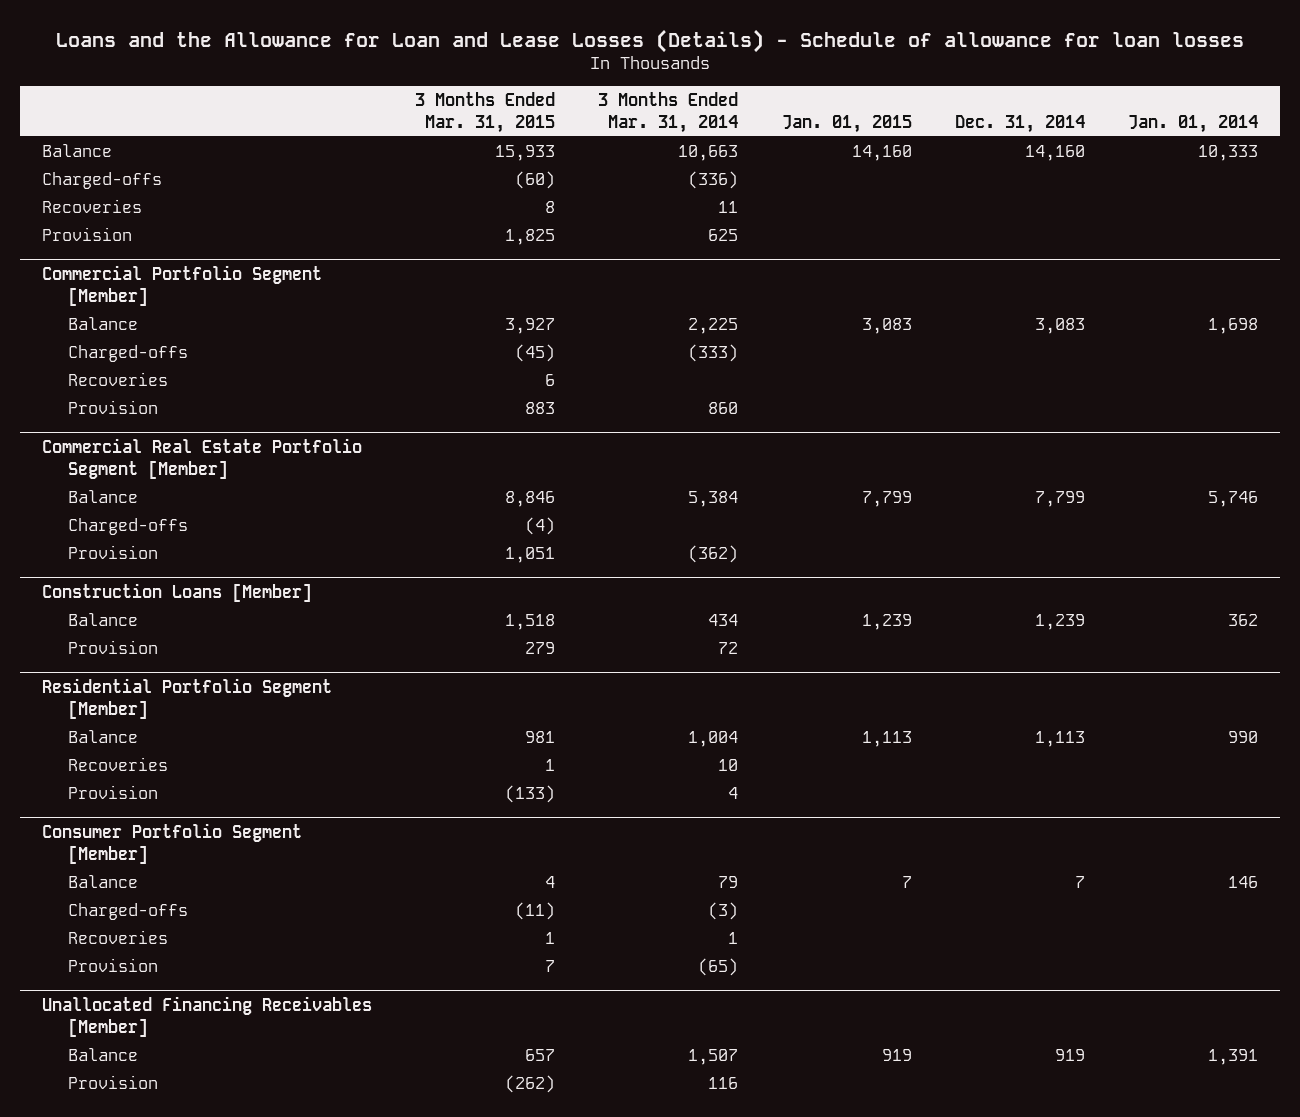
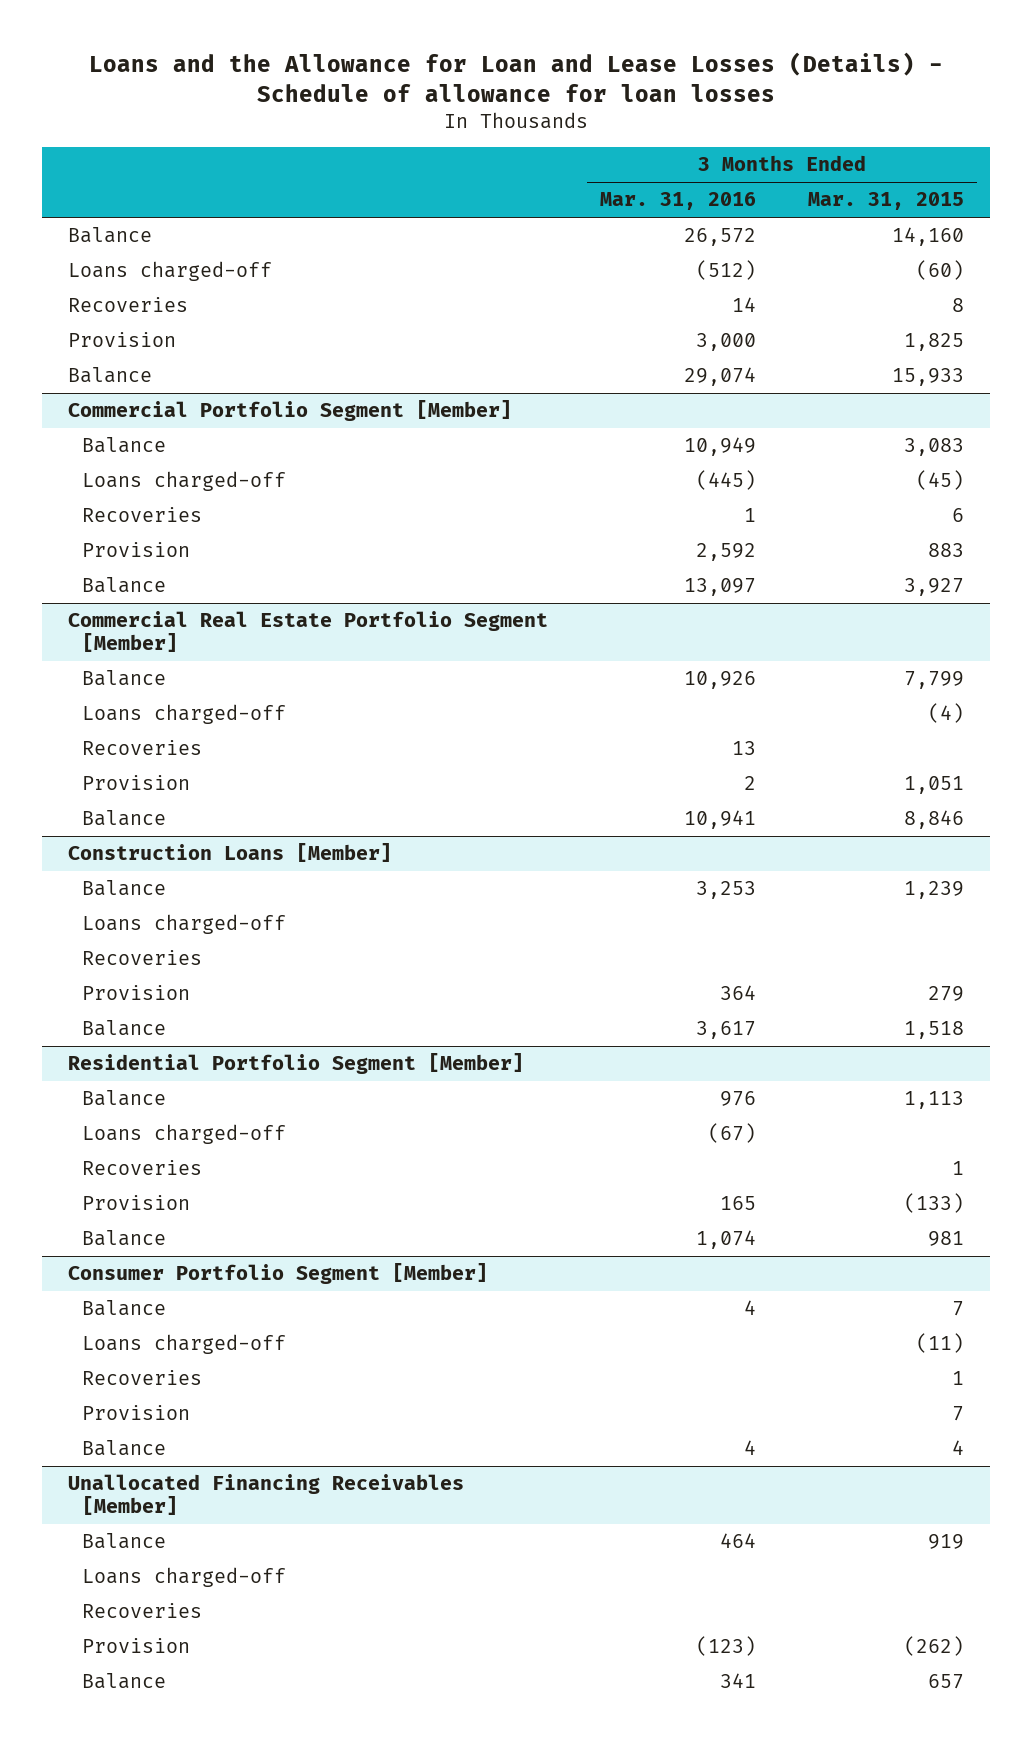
- | 3 Months Ended Mar. 31, 2015 | 3 Months Ended Mar. 31, 2014 | Jan. 01, 2015 | Dec. 31, 2014 | Jan. 01, 2014
+ | 3 Months Ended Mar. 31, 2016 | 3 Months Ended Mar. 31, 2015
- Charged-offs | (60) | (336) | | |
+ Balance | 26,572 | 14,160
+ Loans charged-off | (512) | (60)
moved down: Balance | 29,074 | 15,933
@ Commercial Portfolio Segment [Member]
- Charged-offs | (45) | (333) | | |
+ Balance | 10,949 | 3,083
+ Loans charged-off | (445) | (45)
moved down: Balance | 13,097 | 3,927
@ Commercial Real Estate Portfolio Segment [Member]
- Charged-offs | (4) | | | |
+ Balance | 10,926 | 7,799
+ Loans charged-off | | (4)
+ Recoveries | 13 |
moved down: Balance | 10,941 | 8,846
@ Construction Loans [Member]
+ Balance | 3,253 | 1,239
+ Loans charged-off
+ Recoveries
moved down: Balance | 3,617 | 1,518
@ Residential Portfolio Segment [Member]
+ Balance | 976 | 1,113
+ Loans charged-off | (67) |
moved down: Balance | 1,074 | 981
@ Consumer Portfolio Segment [Member]
- Charged-offs | (11) | (3) | | |
+ Balance | 4 | 7
+ Loans charged-off | | (11)
moved down: Balance | 4 | 4
@ Unallocated Financing Receivables [Member]
+ Balance | 464 | 919
+ Loans charged-off
+ Recoveries
moved down: Balance | 341 | 657

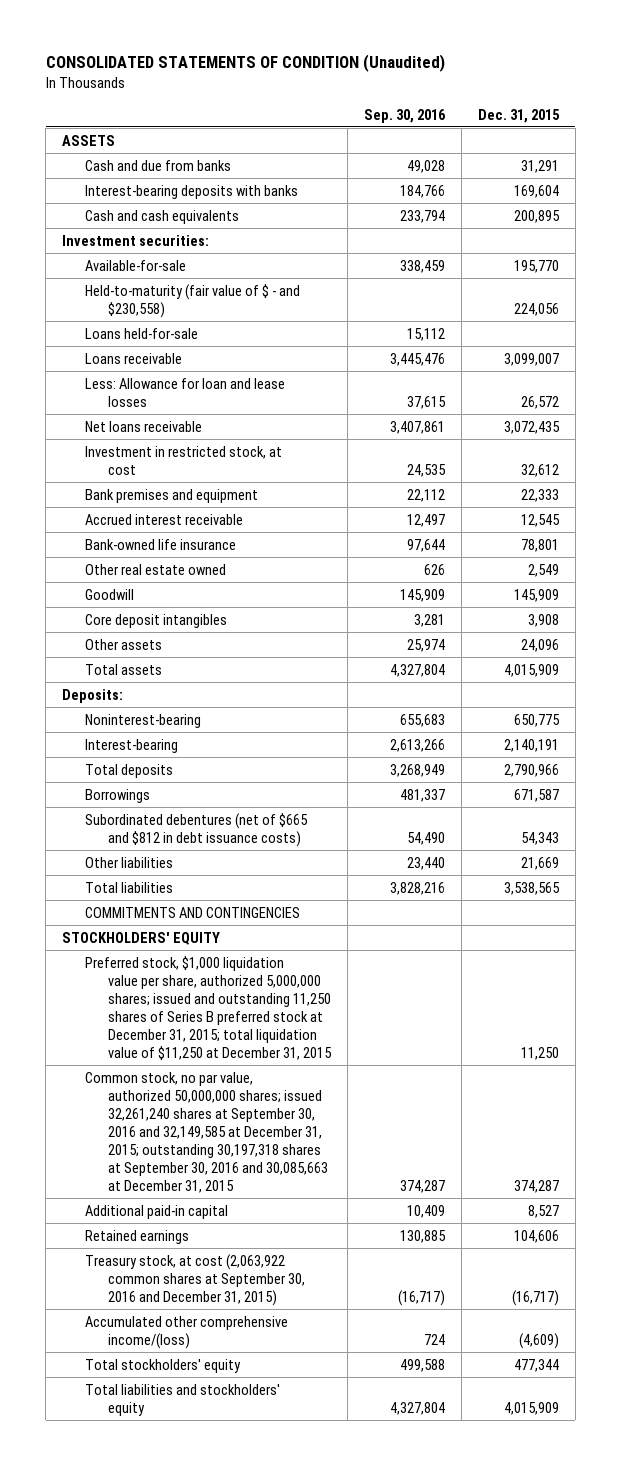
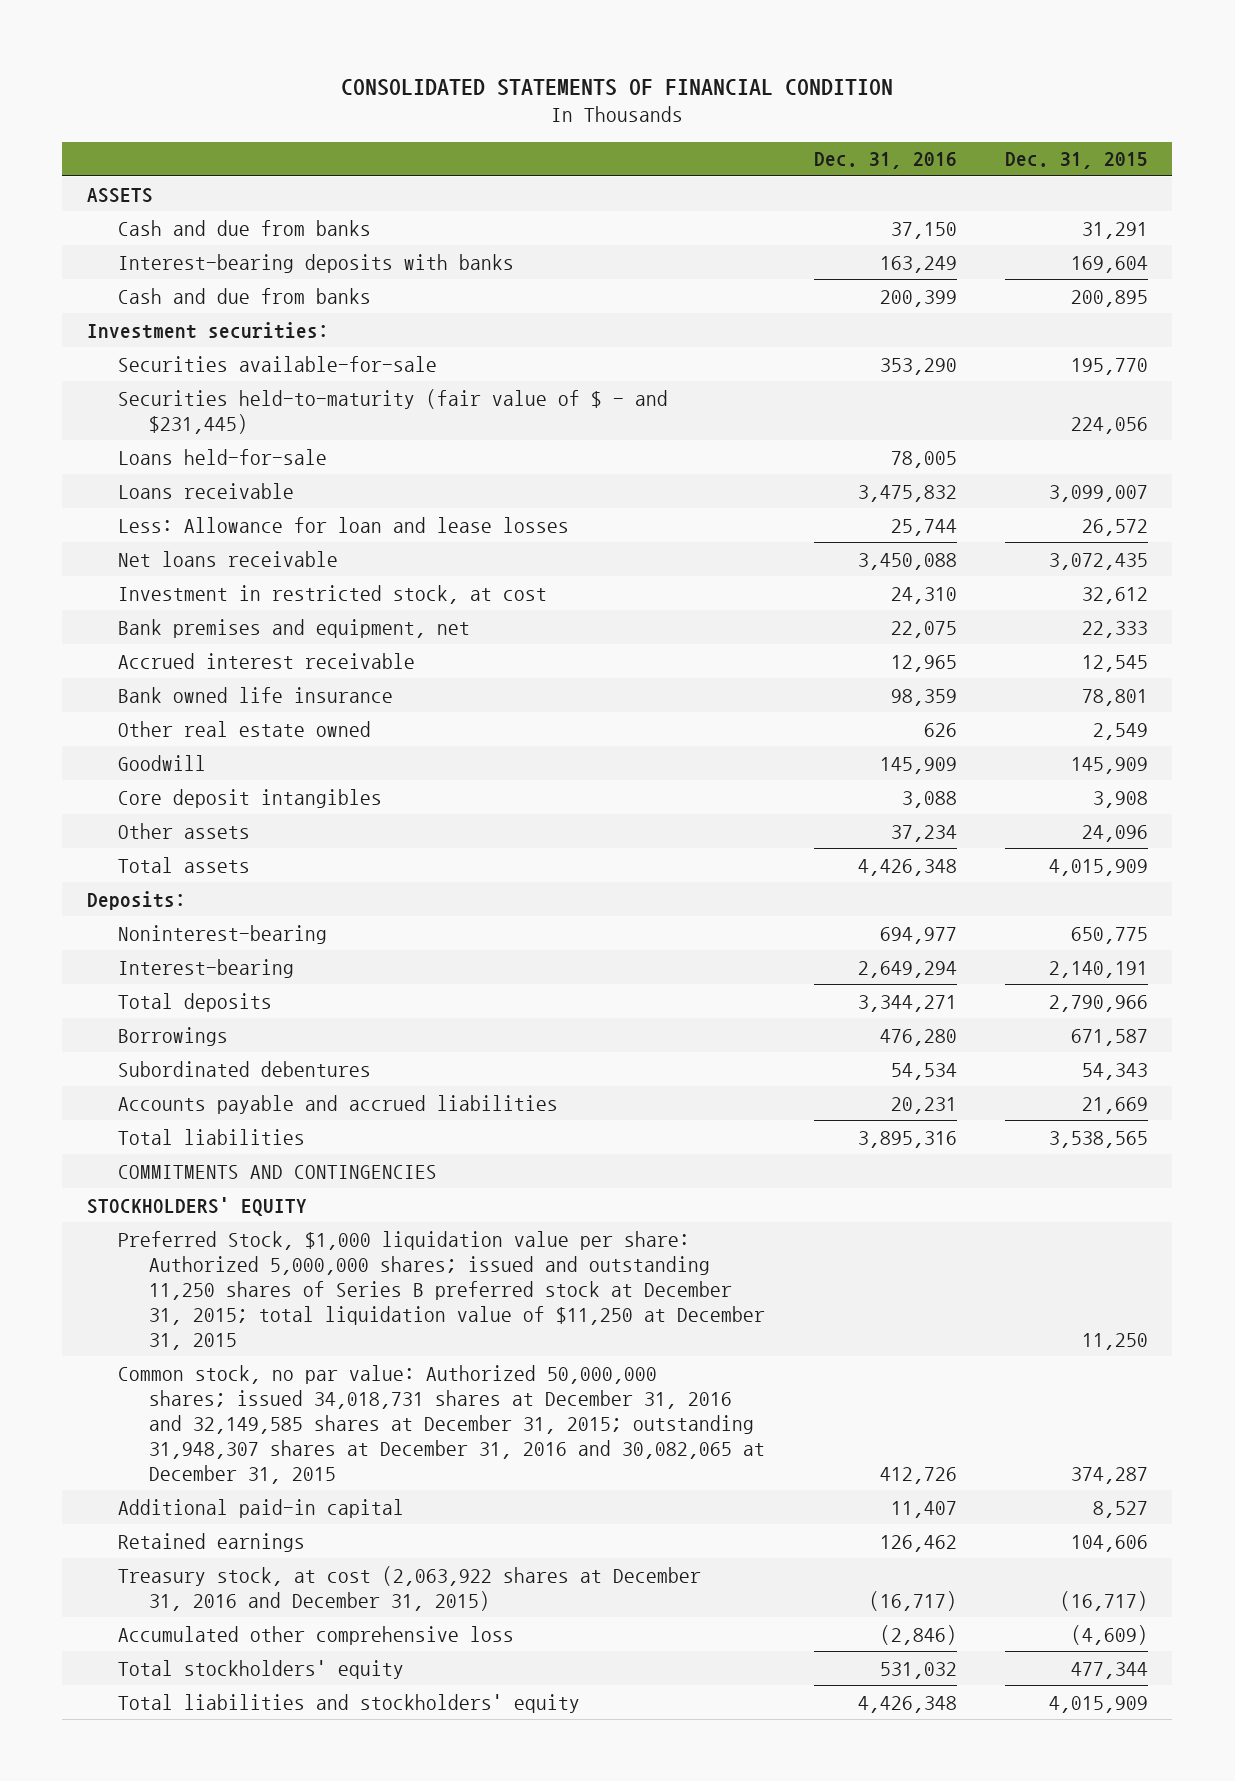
- CONSOLIDATED STATEMENTS OF CONDITION (Unaudited)
+ CONSOLIDATED STATEMENTS OF FINANCIAL CONDITION
- | Sep. 30, 2016 | Dec. 31, 2015
+ | Dec. 31, 2016 | Dec. 31, 2015
- Cash and cash equivalents | 233,794 | 200,895
+ Cash and due from banks | 200,399 | 200,895
- Available-for-sale | 338,459 | 195,770
- Held-to-maturity (fair value of $ - and $230,558) | | 224,056
+ Securities available-for-sale | 353,290 | 195,770
+ Securities held-to-maturity (fair value of $ - and $231,445) | | 224,056
- Bank premises and equipment | 22,112 | 22,333
+ Bank premises and equipment, net | 22,075 | 22,333
- Bank-owned life insurance | 97,644 | 78,801
+ Bank owned life insurance | 98,359 | 78,801
- Subordinated debentures (net of $665 and $812 in debt issuance costs) | 54,490 | 54,343
- Other liabilities | 23,440 | 21,669
+ Subordinated debentures | 54,534 | 54,343
+ Accounts payable and accrued liabilities | 20,231 | 21,669
- Preferred stock, $1,000 liquidation value per share, authorized 5,000,000 shares; issued and outstanding 11,250 shares of Series B preferred stock at December 31, 2015; total liquidation value of $11,250 at December 31, 2015 | | 11,250
- Common stock, no par value, authorized 50,000,000 shares; issued 32,261,240 shares at September 30, 2016 and 32,149,585 at December 31, 2015; outstanding 30,197,318 shares at September 30, 2016 and 30,085,663 at December 31, 2015 | 374,287 | 374,287
+ Preferred Stock, $1,000 liquidation value per share: Authorized 5,000,000 shares; issued and outstanding 11,250 shares of Series B preferred stock at December 31, 2015; total liquidation value of $11,250 at December 31, 2015 | | 11,250
+ Common stock, no par value: Authorized 50,000,000 shares; issued 34,018,731 shares at December 31, 2016 and 32,149,585 shares at December 31, 2015; outstanding 31,948,307 shares at December 31, 2016 and 30,082,065 at December 31, 2015 | 412,726 | 374,287
- Treasury stock, at cost (2,063,922 common shares at September 30, 2016 and December 31, 2015) | (16,717) | (16,717)
- Accumulated other comprehensive income/(loss) | 724 | (4,609)
+ Treasury stock, at cost (2,063,922 shares at December 31, 2016 and December 31, 2015) | (16,717) | (16,717)
+ Accumulated other comprehensive loss | (2,846) | (4,609)

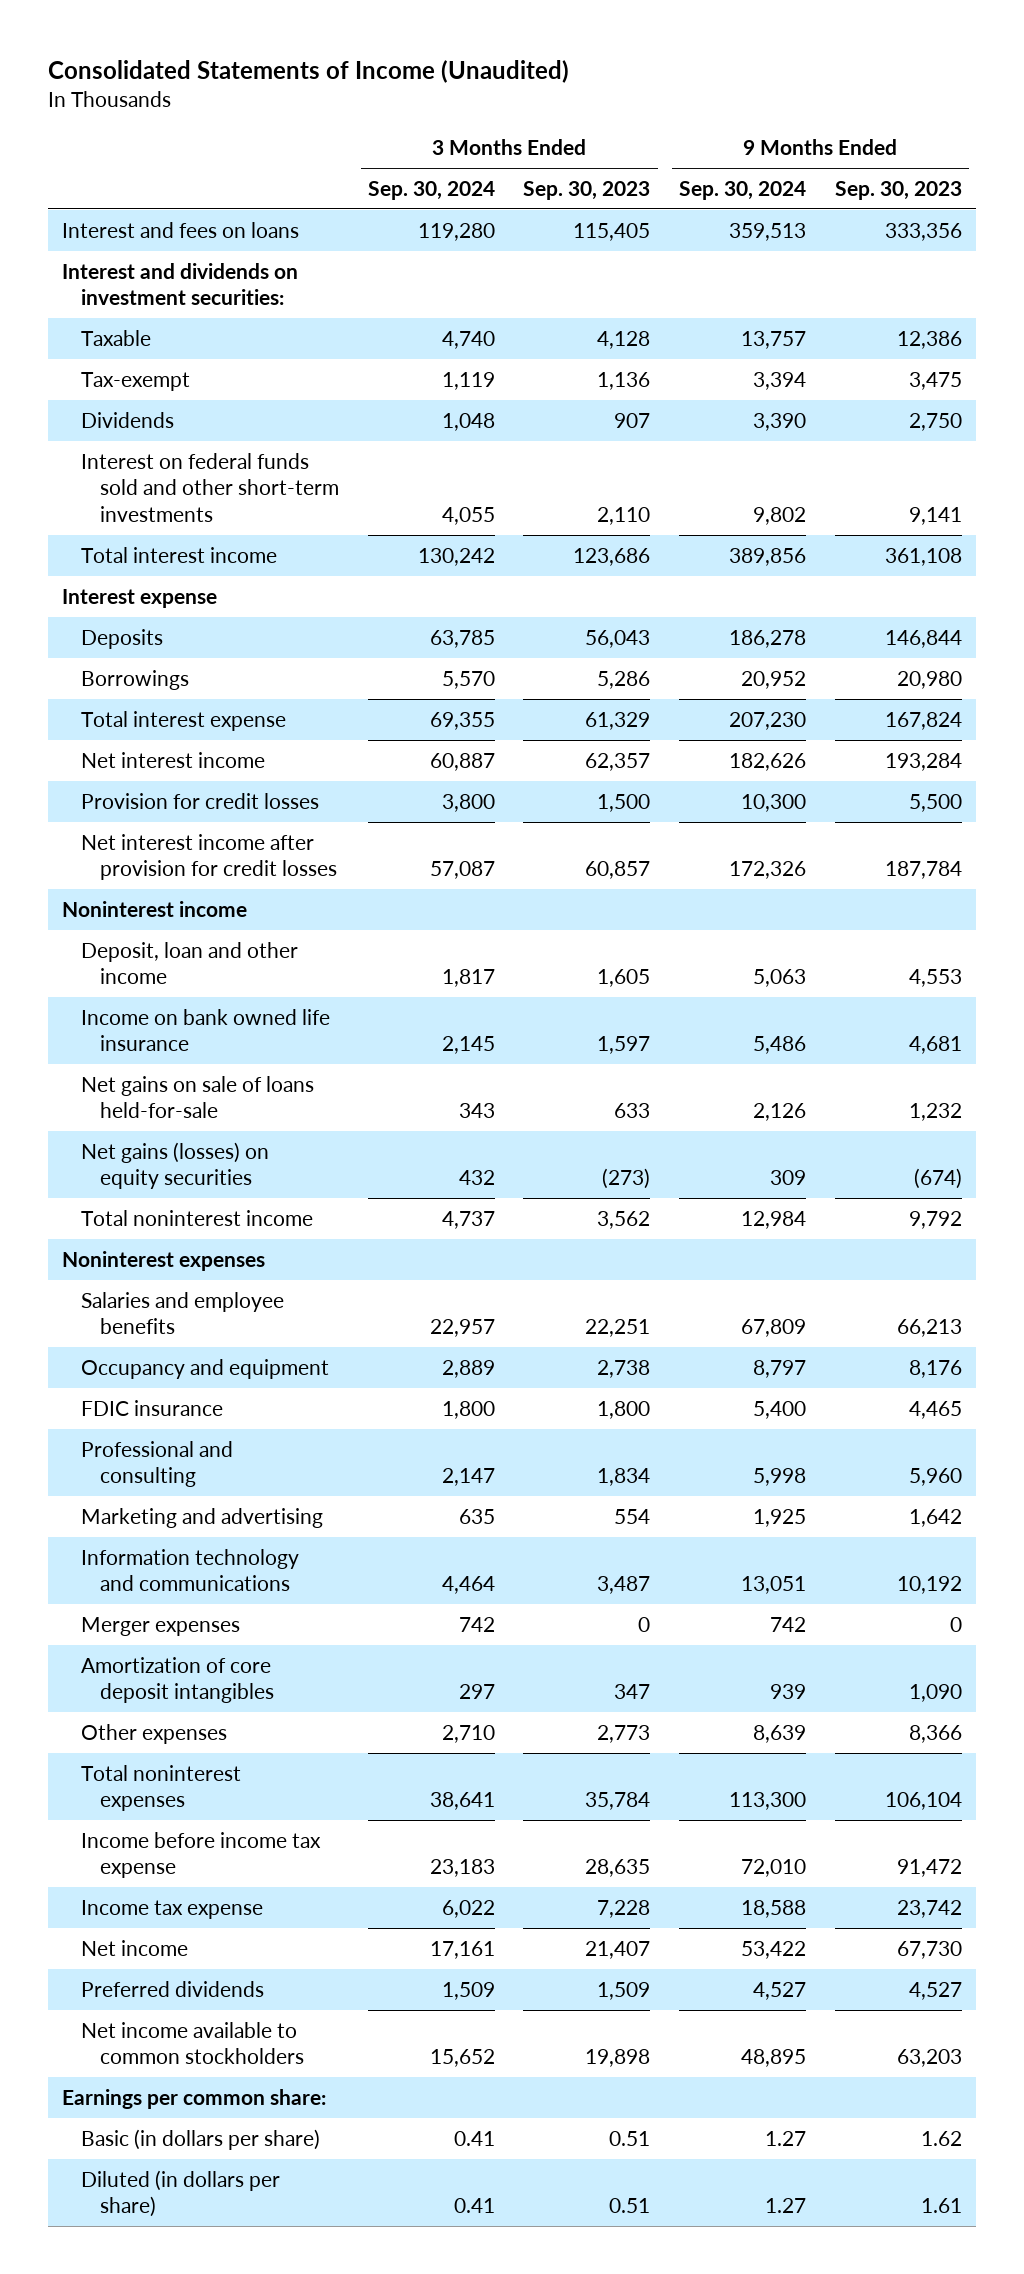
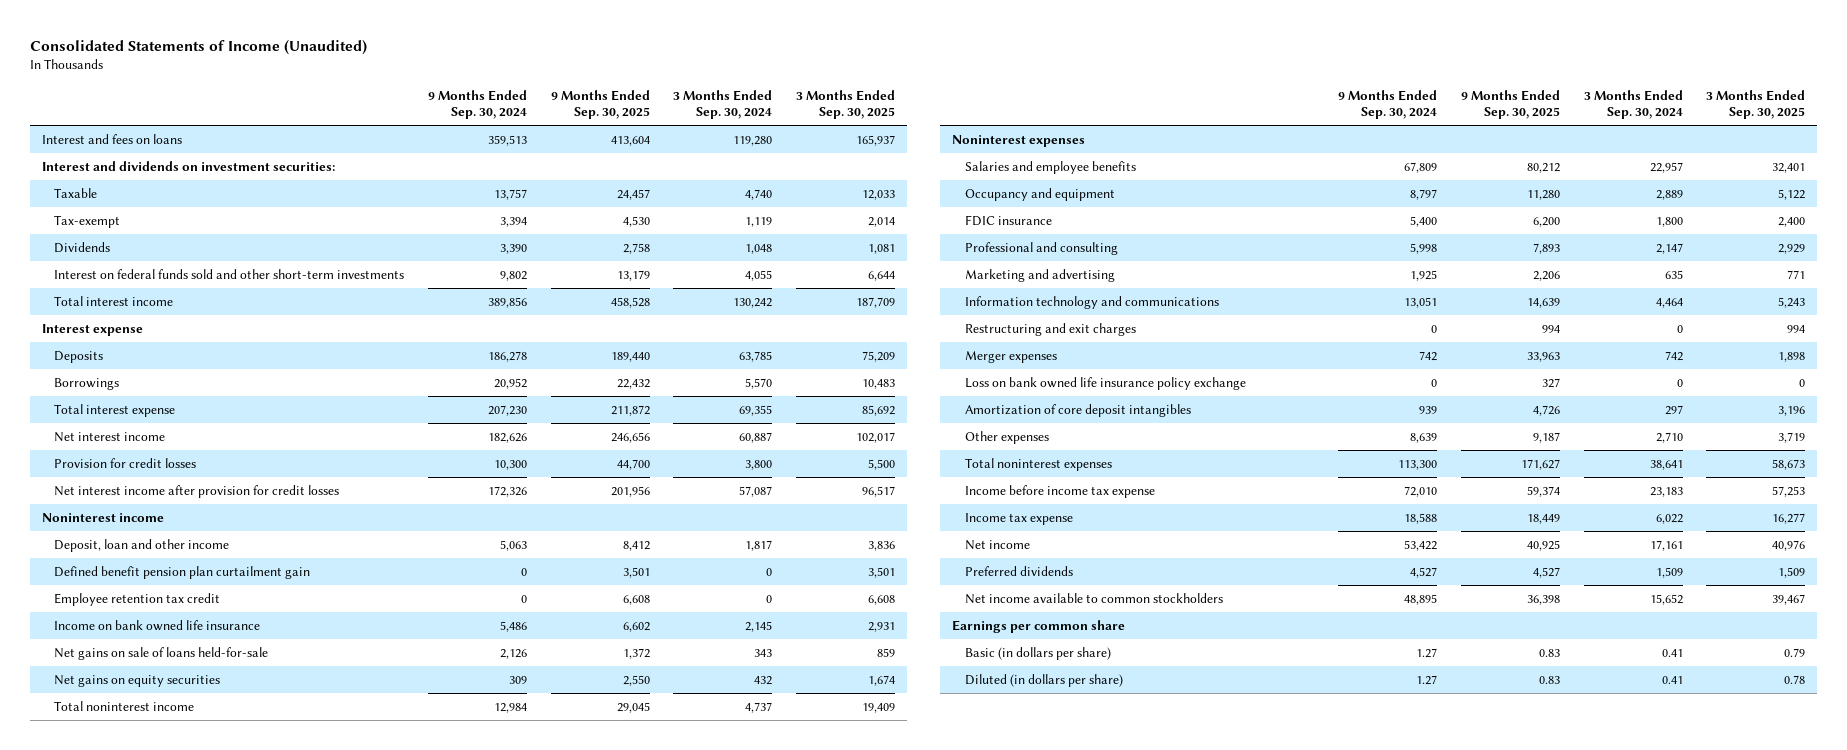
- | 3 Months Ended Sep. 30, 2024 | 3 Months Ended Sep. 30, 2023 | 9 Months Ended Sep. 30, 2024 | 9 Months Ended Sep. 30, 2023
+ | 9 Months Ended Sep. 30, 2024 | 9 Months Ended Sep. 30, 2025 | 3 Months Ended Sep. 30, 2024 | 3 Months Ended Sep. 30, 2025
+ Defined benefit pension plan curtailment gain | 0 | 3,501 | 0 | 3,501
+ Employee retention tax credit | 0 | 6,608 | 0 | 6,608
- Net gains (losses) on equity securities | 432 | (273) | 309 | (674)
+ Net gains on equity securities | 309 | 2,550 | 432 | 1,674
+ Restructuring and exit charges | 0 | 994 | 0 | 994
+ Loss on bank owned life insurance policy exchange | 0 | 327 | 0 | 0
- Earnings per common share:
+ Earnings per common share

